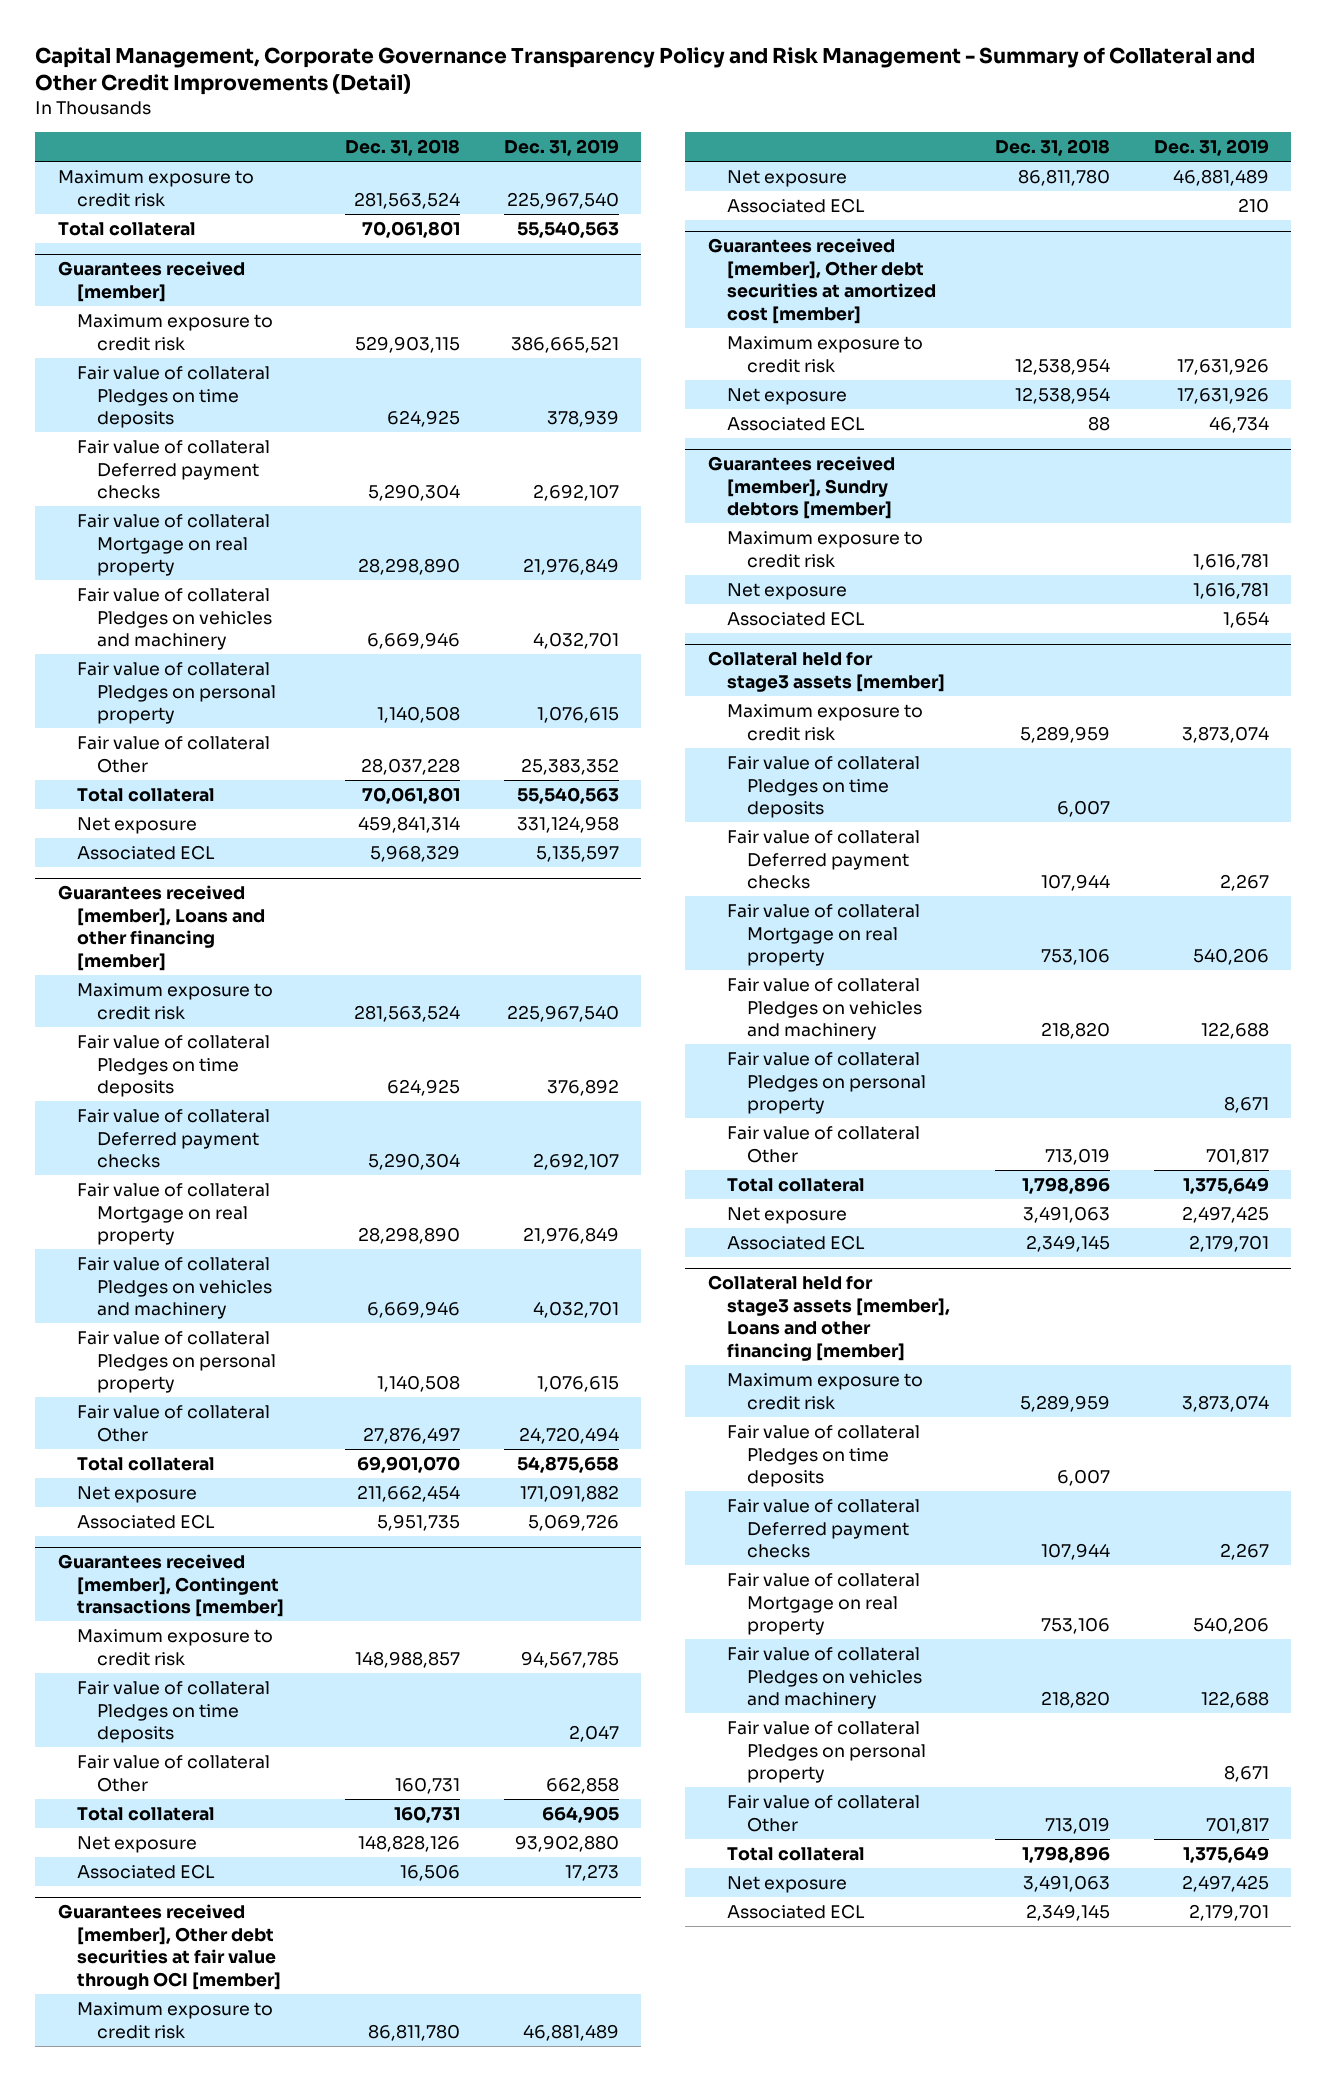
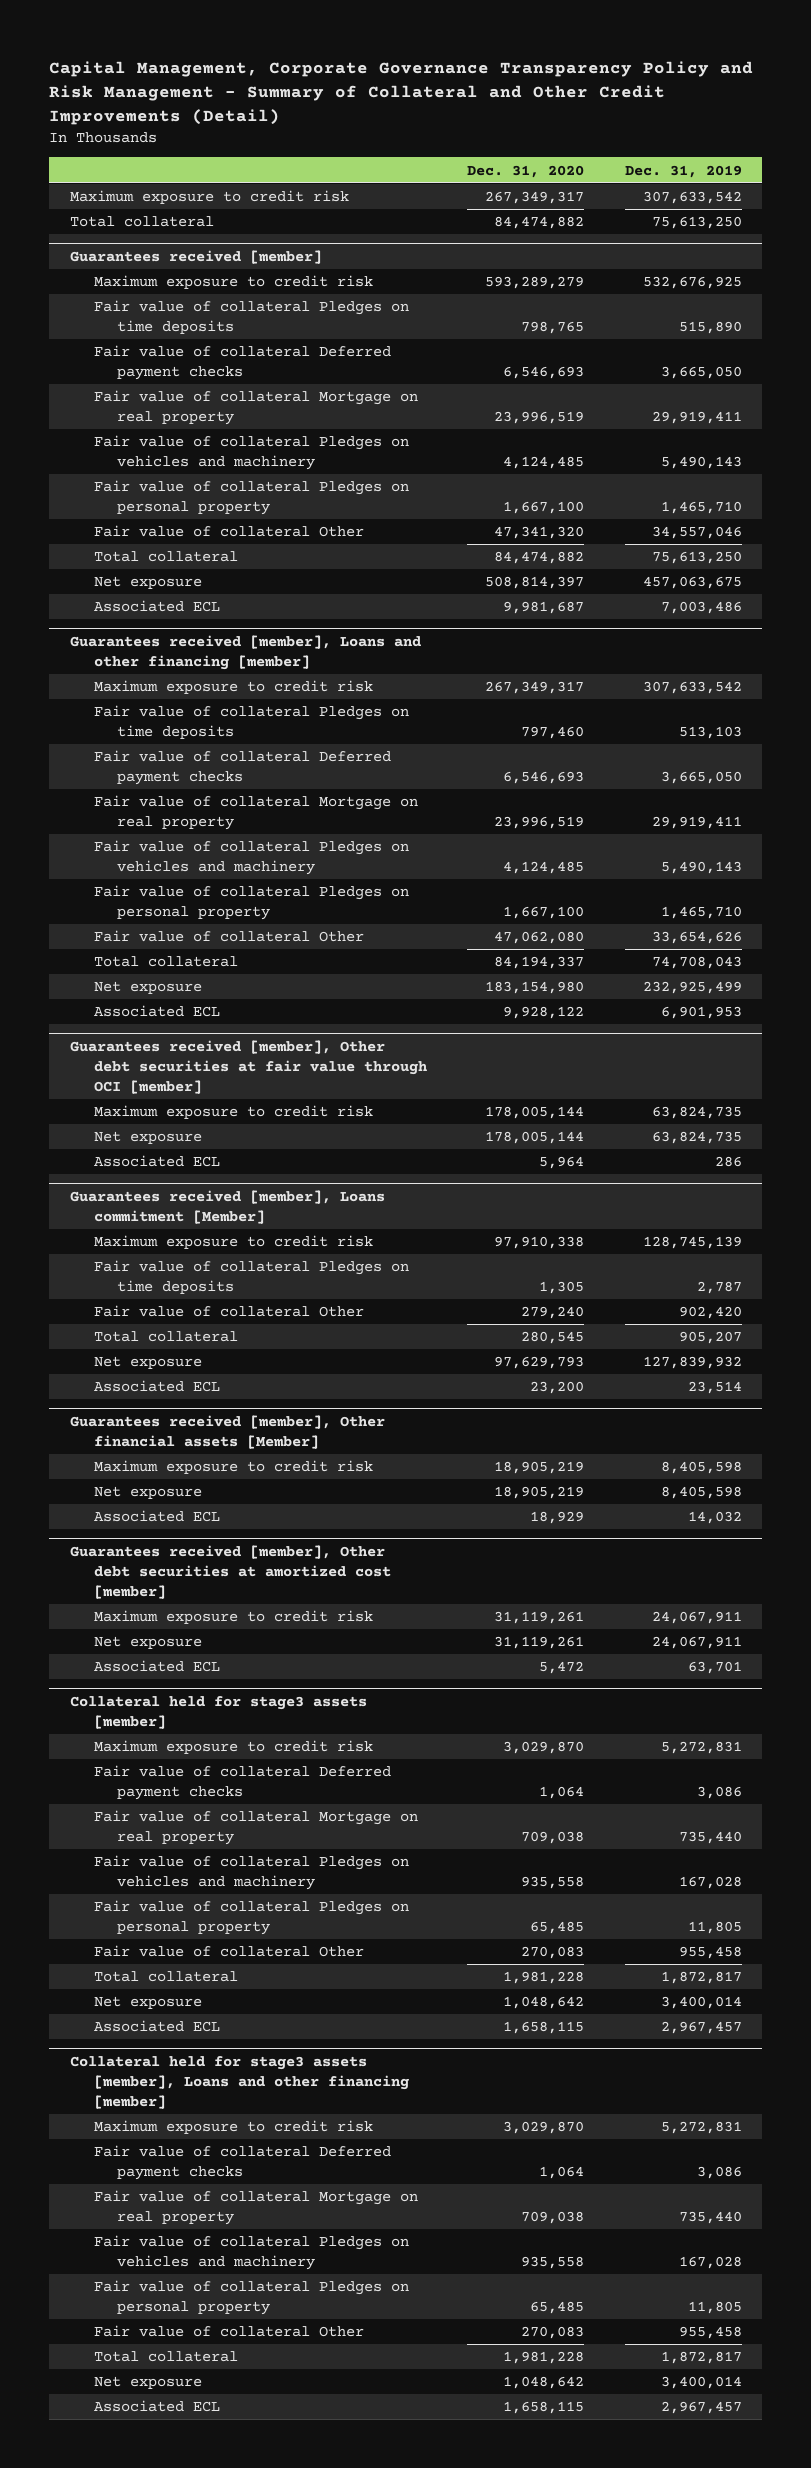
- | Dec. 31, 2018 | Dec. 31, 2019
+ | Dec. 31, 2020 | Dec. 31, 2019
- Maximum exposure to credit risk | 281,563,524 | 225,967,540
- Total collateral | 70,061,801 | 55,540,563
+ Maximum exposure to credit risk | 267,349,317 | 307,633,542
+ Total collateral | 84,474,882 | 75,613,250
@ Guarantees received [member]
- Maximum exposure to credit risk | 529,903,115 | 386,665,521
- Fair value of collateral Pledges on time deposits | 624,925 | 378,939
- Fair value of collateral Deferred payment checks | 5,290,304 | 2,692,107
- Fair value of collateral Mortgage on real property | 28,298,890 | 21,976,849
- Fair value of collateral Pledges on vehicles and machinery | 6,669,946 | 4,032,701
- Fair value of collateral Pledges on personal property | 1,140,508 | 1,076,615
- Fair value of collateral Other | 28,037,228 | 25,383,352
- Total collateral | 70,061,801 | 55,540,563
- Net exposure | 459,841,314 | 331,124,958
- Associated ECL | 5,968,329 | 5,135,597
+ Maximum exposure to credit risk | 593,289,279 | 532,676,925
+ Fair value of collateral Pledges on time deposits | 798,765 | 515,890
+ Fair value of collateral Deferred payment checks | 6,546,693 | 3,665,050
+ Fair value of collateral Mortgage on real property | 23,996,519 | 29,919,411
+ Fair value of collateral Pledges on vehicles and machinery | 4,124,485 | 5,490,143
+ Fair value of collateral Pledges on personal property | 1,667,100 | 1,465,710
+ Fair value of collateral Other | 47,341,320 | 34,557,046
+ Total collateral | 84,474,882 | 75,613,250
+ Net exposure | 508,814,397 | 457,063,675
+ Associated ECL | 9,981,687 | 7,003,486
@ Guarantees received [member], Loans and other financing [member]
- Maximum exposure to credit risk | 281,563,524 | 225,967,540
- Fair value of collateral Pledges on time deposits | 624,925 | 376,892
- Fair value of collateral Deferred payment checks | 5,290,304 | 2,692,107
- Fair value of collateral Mortgage on real property | 28,298,890 | 21,976,849
- Fair value of collateral Pledges on vehicles and machinery | 6,669,946 | 4,032,701
- Fair value of collateral Pledges on personal property | 1,140,508 | 1,076,615
- Fair value of collateral Other | 27,876,497 | 24,720,494
- Total collateral | 69,901,070 | 54,875,658
- Net exposure | 211,662,454 | 171,091,882
- Associated ECL | 5,951,735 | 5,069,726
- Guarantees received [member], Contingent transactions [member]
- Maximum exposure to credit risk | 148,988,857 | 94,567,785
- Fair value of collateral Pledges on time deposits | | 2,047
- Fair value of collateral Other | 160,731 | 662,858
- Total collateral | 160,731 | 664,905
- Net exposure | 148,828,126 | 93,902,880
- Associated ECL | 16,506 | 17,273
@ Guarantees received [member], Loans and other financing [member]
+ Maximum exposure to credit risk | 267,349,317 | 307,633,542
+ Fair value of collateral Pledges on time deposits | 797,460 | 513,103
+ Fair value of collateral Deferred payment checks | 6,546,693 | 3,665,050
+ Fair value of collateral Mortgage on real property | 23,996,519 | 29,919,411
+ Fair value of collateral Pledges on vehicles and machinery | 4,124,485 | 5,490,143
+ Fair value of collateral Pledges on personal property | 1,667,100 | 1,465,710
+ Fair value of collateral Other | 47,062,080 | 33,654,626
+ Total collateral | 84,194,337 | 74,708,043
+ Net exposure | 183,154,980 | 232,925,499
+ Associated ECL | 9,928,122 | 6,901,953
@ Guarantees received [member], Other debt securities at fair value through OCI [member]
- Maximum exposure to credit risk | 86,811,780 | 46,881,489
- Net exposure | 86,811,780 | 46,881,489
- Associated ECL | | 210
+ Maximum exposure to credit risk | 178,005,144 | 63,824,735
+ Net exposure | 178,005,144 | 63,824,735
+ Associated ECL | 5,964 | 286
+ Guarantees received [member], Loans commitment [Member]
+ Maximum exposure to credit risk | 97,910,338 | 128,745,139
+ Fair value of collateral Pledges on time deposits | 1,305 | 2,787
+ Fair value of collateral Other | 279,240 | 902,420
+ Total collateral | 280,545 | 905,207
+ Net exposure | 97,629,793 | 127,839,932
+ Associated ECL | 23,200 | 23,514
+ Guarantees received [member], Other financial assets [Member]
+ Maximum exposure to credit risk | 18,905,219 | 8,405,598
+ Net exposure | 18,905,219 | 8,405,598
+ Associated ECL | 18,929 | 14,032
@ Guarantees received [member], Other debt securities at amortized cost [member]
- Maximum exposure to credit risk | 12,538,954 | 17,631,926
- Net exposure | 12,538,954 | 17,631,926
- Associated ECL | 88 | 46,734
- Guarantees received [member], Sundry debtors [member]
- Maximum exposure to credit risk | | 1,616,781
- Net exposure | | 1,616,781
- Associated ECL | | 1,654
@ Guarantees received [member], Other debt securities at amortized cost [member]
+ Maximum exposure to credit risk | 31,119,261 | 24,067,911
+ Net exposure | 31,119,261 | 24,067,911
+ Associated ECL | 5,472 | 63,701
@ Collateral held for stage3 assets [member]
- Maximum exposure to credit risk | 5,289,959 | 3,873,074
- Fair value of collateral Pledges on time deposits | 6,007 |
- Fair value of collateral Deferred payment checks | 107,944 | 2,267
- Fair value of collateral Mortgage on real property | 753,106 | 540,206
- Fair value of collateral Pledges on vehicles and machinery | 218,820 | 122,688
- Fair value of collateral Pledges on personal property | | 8,671
- Fair value of collateral Other | 713,019 | 701,817
- Total collateral | 1,798,896 | 1,375,649
- Net exposure | 3,491,063 | 2,497,425
- Associated ECL | 2,349,145 | 2,179,701
+ Maximum exposure to credit risk | 3,029,870 | 5,272,831
+ Fair value of collateral Deferred payment checks | 1,064 | 3,086
+ Fair value of collateral Mortgage on real property | 709,038 | 735,440
+ Fair value of collateral Pledges on vehicles and machinery | 935,558 | 167,028
+ Fair value of collateral Pledges on personal property | 65,485 | 11,805
+ Fair value of collateral Other | 270,083 | 955,458
+ Total collateral | 1,981,228 | 1,872,817
+ Net exposure | 1,048,642 | 3,400,014
+ Associated ECL | 1,658,115 | 2,967,457
@ Collateral held for stage3 assets [member], Loans and other financing [member]
- Maximum exposure to credit risk | 5,289,959 | 3,873,074
- Fair value of collateral Pledges on time deposits | 6,007 |
- Fair value of collateral Deferred payment checks | 107,944 | 2,267
- Fair value of collateral Mortgage on real property | 753,106 | 540,206
- Fair value of collateral Pledges on vehicles and machinery | 218,820 | 122,688
- Fair value of collateral Pledges on personal property | | 8,671
- Fair value of collateral Other | 713,019 | 701,817
- Total collateral | 1,798,896 | 1,375,649
- Net exposure | 3,491,063 | 2,497,425
- Associated ECL | 2,349,145 | 2,179,701
+ Maximum exposure to credit risk | 3,029,870 | 5,272,831
+ Fair value of collateral Deferred payment checks | 1,064 | 3,086
+ Fair value of collateral Mortgage on real property | 709,038 | 735,440
+ Fair value of collateral Pledges on vehicles and machinery | 935,558 | 167,028
+ Fair value of collateral Pledges on personal property | 65,485 | 11,805
+ Fair value of collateral Other | 270,083 | 955,458
+ Total collateral | 1,981,228 | 1,872,817
+ Net exposure | 1,048,642 | 3,400,014
+ Associated ECL | 1,658,115 | 2,967,457

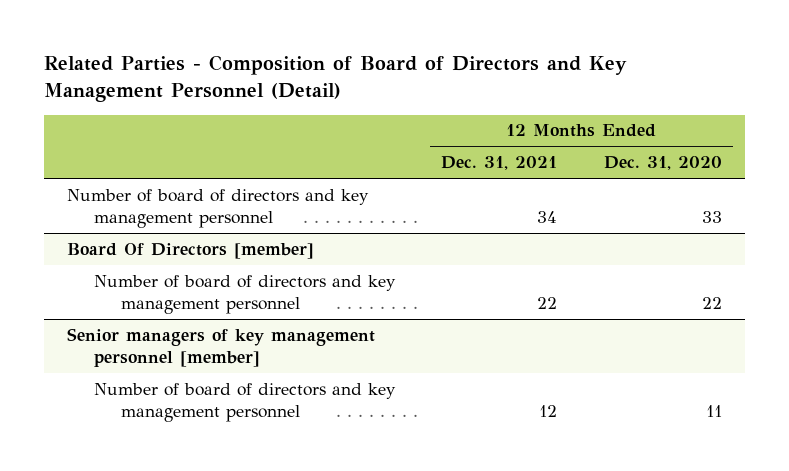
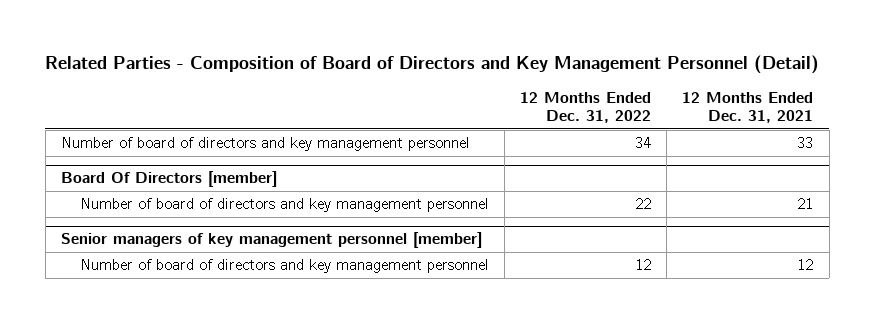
- | 12 Months Ended Dec. 31, 2021 | 12 Months Ended Dec. 31, 2020
+ | 12 Months Ended Dec. 31, 2022 | 12 Months Ended Dec. 31, 2021
- Number of board of directors and key management personnel | 34 | 33
+ Number of board of directors and key management personnel | 34 | 33
@ Board Of Directors [member]
- Number of board of directors and key management personnel | 22 | 22
+ Number of board of directors and key management personnel | 22 | 21

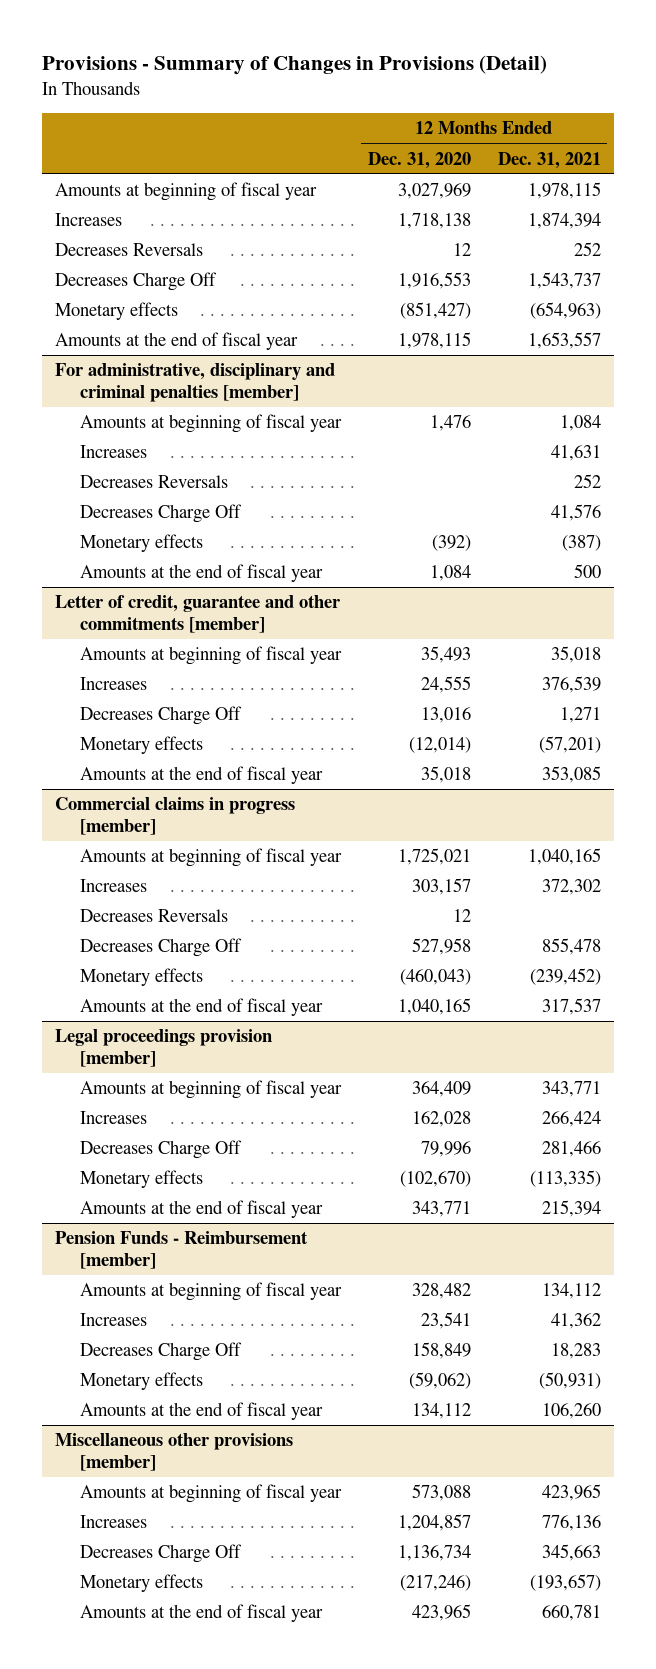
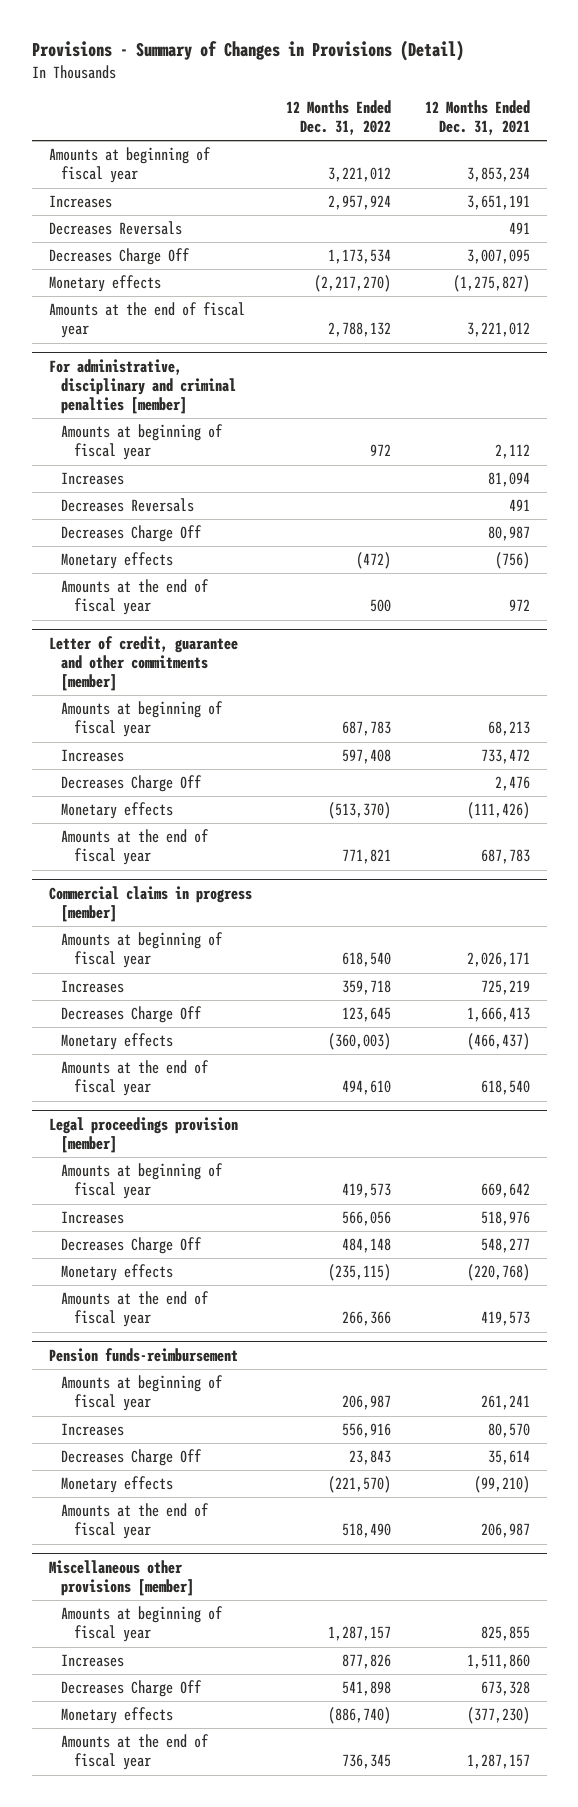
- | 12 Months Ended Dec. 31, 2020 | 12 Months Ended Dec. 31, 2021
+ | 12 Months Ended Dec. 31, 2022 | 12 Months Ended Dec. 31, 2021
- Amounts at beginning of fiscal year | 3,027,969 | 1,978,115
- Increases | 1,718,138 | 1,874,394
- Decreases Reversals | 12 | 252
- Decreases Charge Off | 1,916,553 | 1,543,737
- Monetary effects | (851,427) | (654,963)
- Amounts at the end of fiscal year | 1,978,115 | 1,653,557
+ Amounts at beginning of fiscal year | 3,221,012 | 3,853,234
+ Increases | 2,957,924 | 3,651,191
+ Decreases Reversals | | 491
+ Decreases Charge Off | 1,173,534 | 3,007,095
+ Monetary effects | (2,217,270) | (1,275,827)
+ Amounts at the end of fiscal year | 2,788,132 | 3,221,012
@ For administrative, disciplinary and criminal penalties [member]
- Amounts at beginning of fiscal year | 1,476 | 1,084
- Increases | | 41,631
- Decreases Reversals | | 252
- Decreases Charge Off | | 41,576
- Monetary effects | (392) | (387)
- Amounts at the end of fiscal year | 1,084 | 500
+ Amounts at beginning of fiscal year | 972 | 2,112
+ Increases | | 81,094
+ Decreases Reversals | | 491
+ Decreases Charge Off | | 80,987
+ Monetary effects | (472) | (756)
+ Amounts at the end of fiscal year | 500 | 972
@ Letter of credit, guarantee and other commitments [member]
- Amounts at beginning of fiscal year | 35,493 | 35,018
- Increases | 24,555 | 376,539
- Decreases Charge Off | 13,016 | 1,271
- Monetary effects | (12,014) | (57,201)
- Amounts at the end of fiscal year | 35,018 | 353,085
+ Amounts at beginning of fiscal year | 687,783 | 68,213
+ Increases | 597,408 | 733,472
+ Decreases Charge Off | | 2,476
+ Monetary effects | (513,370) | (111,426)
+ Amounts at the end of fiscal year | 771,821 | 687,783
@ Commercial claims in progress [member]
- Amounts at beginning of fiscal year | 1,725,021 | 1,040,165
- Increases | 303,157 | 372,302
- Decreases Reversals | 12 |
- Decreases Charge Off | 527,958 | 855,478
- Monetary effects | (460,043) | (239,452)
- Amounts at the end of fiscal year | 1,040,165 | 317,537
+ Amounts at beginning of fiscal year | 618,540 | 2,026,171
+ Increases | 359,718 | 725,219
+ Decreases Charge Off | 123,645 | 1,666,413
+ Monetary effects | (360,003) | (466,437)
+ Amounts at the end of fiscal year | 494,610 | 618,540
@ Legal proceedings provision [member]
- Amounts at beginning of fiscal year | 364,409 | 343,771
- Increases | 162,028 | 266,424
- Decreases Charge Off | 79,996 | 281,466
- Monetary effects | (102,670) | (113,335)
- Amounts at the end of fiscal year | 343,771 | 215,394
- Pension Funds - Reimbursement [member]
- Amounts at beginning of fiscal year | 328,482 | 134,112
- Increases | 23,541 | 41,362
- Decreases Charge Off | 158,849 | 18,283
- Monetary effects | (59,062) | (50,931)
- Amounts at the end of fiscal year | 134,112 | 106,260
@ Legal proceedings provision [member]
+ Amounts at beginning of fiscal year | 419,573 | 669,642
+ Increases | 566,056 | 518,976
+ Decreases Charge Off | 484,148 | 548,277
+ Monetary effects | (235,115) | (220,768)
+ Amounts at the end of fiscal year | 266,366 | 419,573
+ Pension funds-reimbursement
+ Amounts at beginning of fiscal year | 206,987 | 261,241
+ Increases | 556,916 | 80,570
+ Decreases Charge Off | 23,843 | 35,614
+ Monetary effects | (221,570) | (99,210)
+ Amounts at the end of fiscal year | 518,490 | 206,987
@ Miscellaneous other provisions [member]
- Amounts at beginning of fiscal year | 573,088 | 423,965
- Increases | 1,204,857 | 776,136
- Decreases Charge Off | 1,136,734 | 345,663
- Monetary effects | (217,246) | (193,657)
- Amounts at the end of fiscal year | 423,965 | 660,781
+ Amounts at beginning of fiscal year | 1,287,157 | 825,855
+ Increases | 877,826 | 1,511,860
+ Decreases Charge Off | 541,898 | 673,328
+ Monetary effects | (886,740) | (377,230)
+ Amounts at the end of fiscal year | 736,345 | 1,287,157

